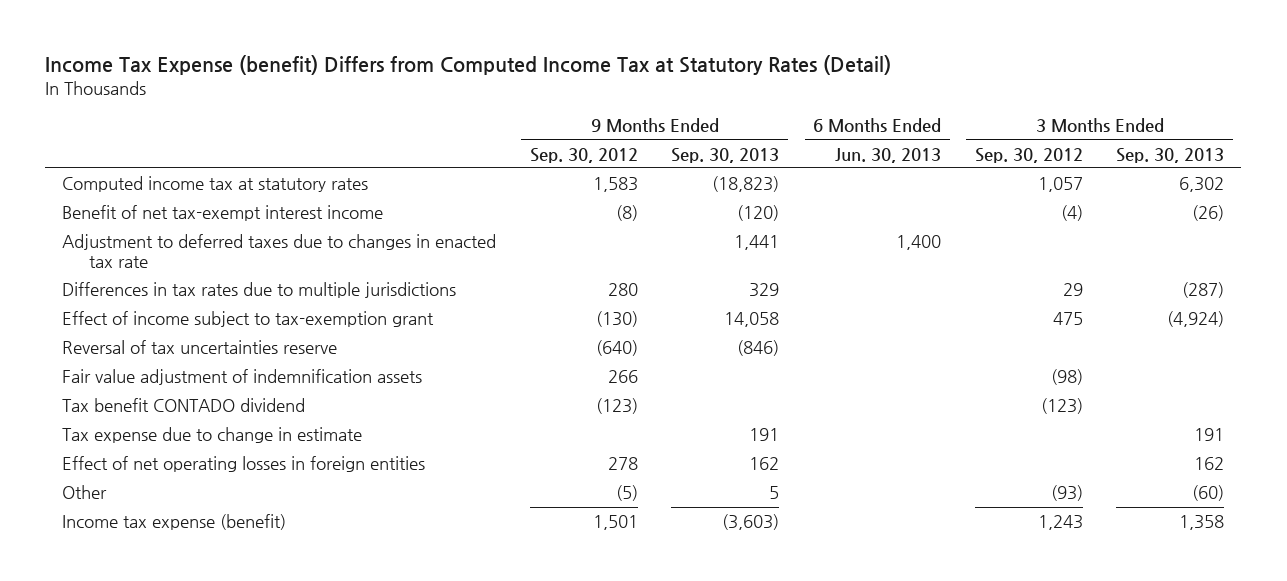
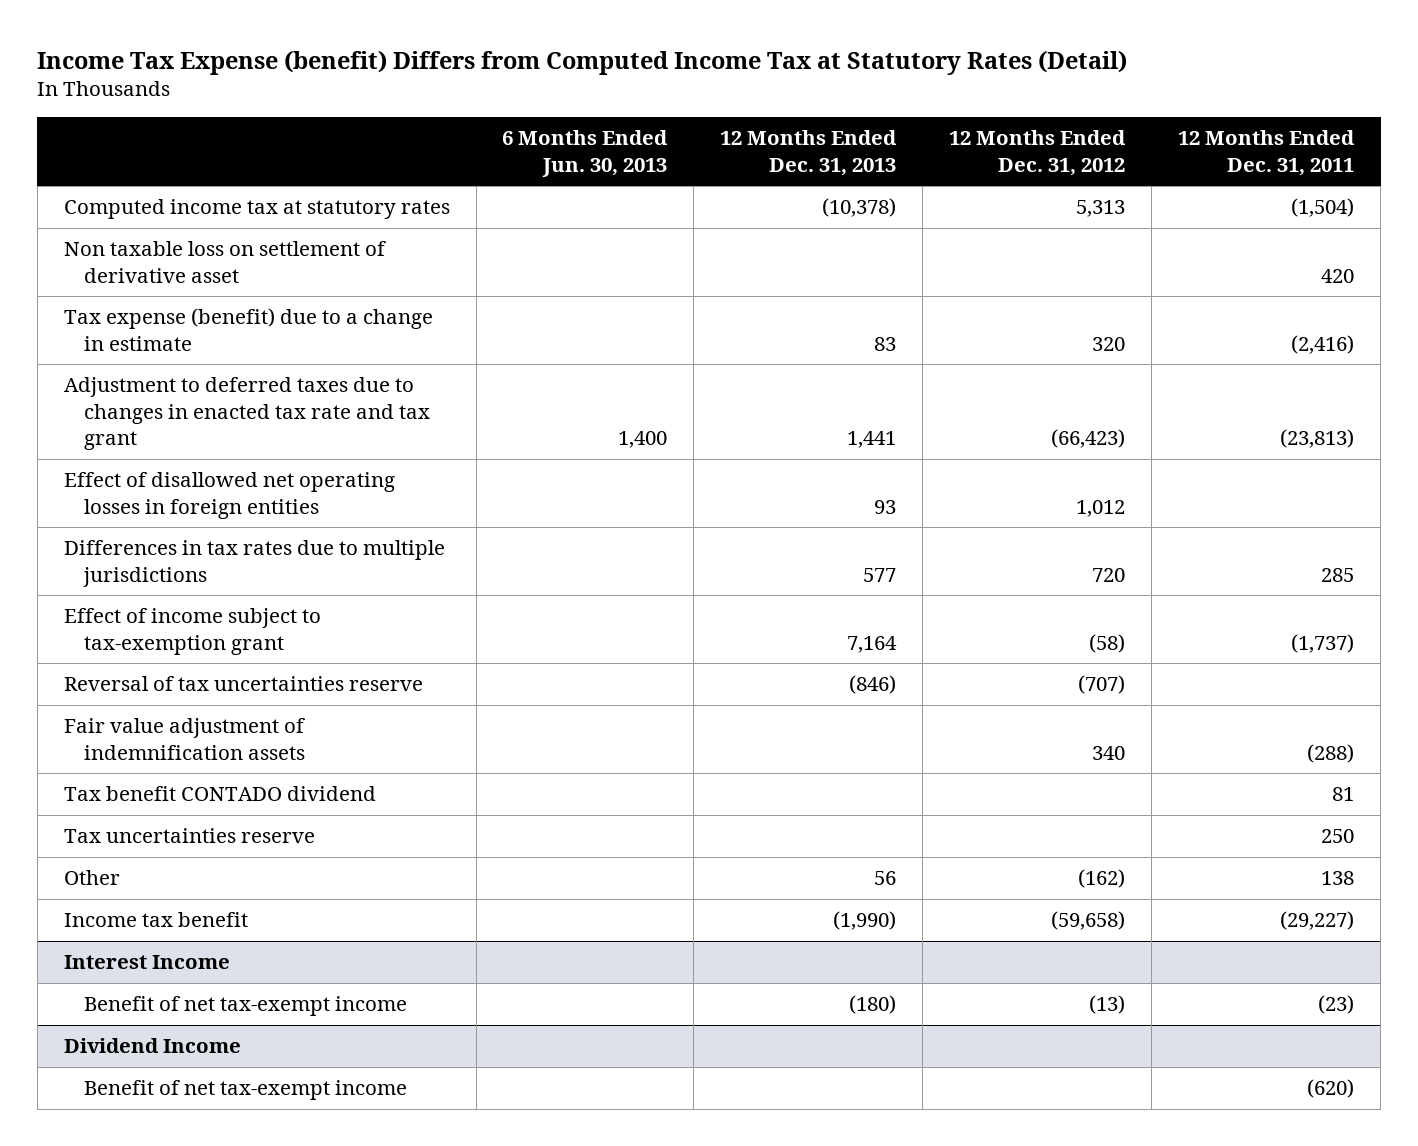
- | 9 Months Ended Sep. 30, 2012 | 9 Months Ended Sep. 30, 2013 | 6 Months Ended Jun. 30, 2013 | 3 Months Ended Sep. 30, 2012 | 3 Months Ended Sep. 30, 2013
+ | 6 Months Ended Jun. 30, 2013 | 12 Months Ended Dec. 31, 2013 | 12 Months Ended Dec. 31, 2012 | 12 Months Ended Dec. 31, 2011
- Benefit of net tax-exempt interest income | (8) | (120) | | (4) | (26)
- Adjustment to deferred taxes due to changes in enacted tax rate | | 1,441 | 1,400 | |
+ Non taxable loss on settlement of derivative asset | | | | 420
+ Tax expense (benefit) due to a change in estimate | | 83 | 320 | (2,416)
+ Adjustment to deferred taxes due to changes in enacted tax rate and tax grant | 1,400 | 1,441 | (66,423) | (23,813)
+ Effect of disallowed net operating losses in foreign entities | | 93 | 1,012 |
- Tax expense due to change in estimate | | 191 | | | 191
- Effect of net operating losses in foreign entities | 278 | 162 | | | 162
+ Tax uncertainties reserve | | | | 250
- Income tax expense (benefit) | 1,501 | (3,603) | | 1,243 | 1,358
+ Income tax benefit | | (1,990) | (59,658) | (29,227)
+ Interest Income
+ Benefit of net tax-exempt income | | (180) | (13) | (23)
+ Dividend Income
+ Benefit of net tax-exempt income | | | | (620)

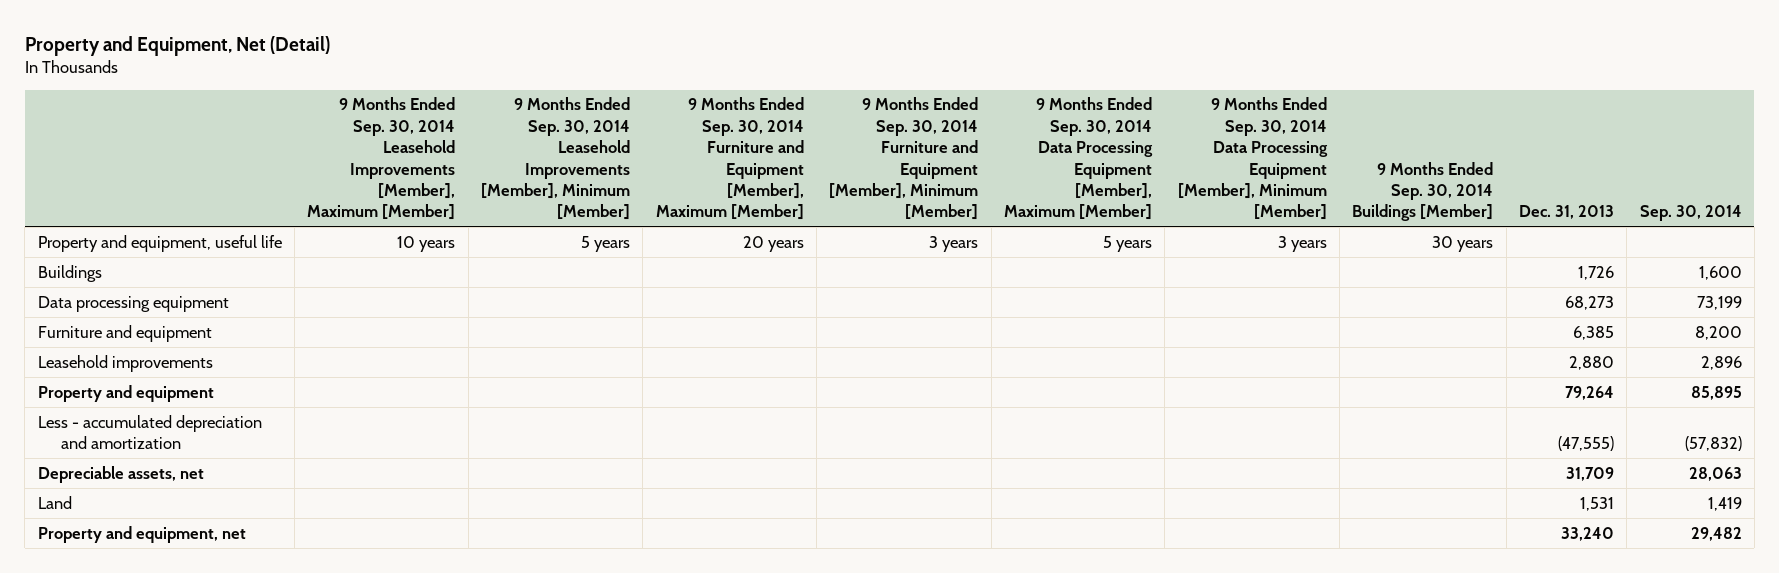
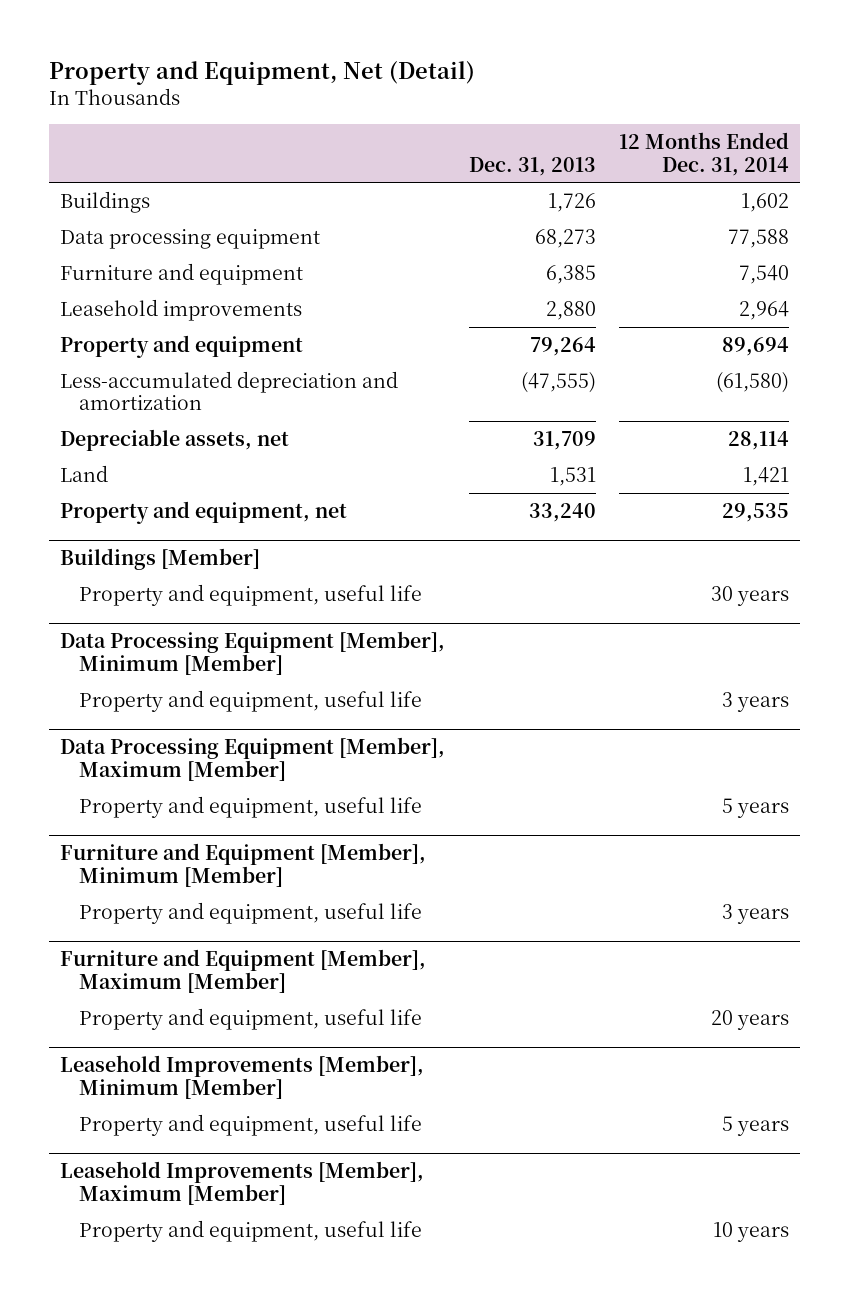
- | 9 Months Ended Sep. 30, 2014 Leasehold Improvements [Member], Maximum [Member] | 9 Months Ended Sep. 30, 2014 Leasehold Improvements [Member], Minimum [Member] | 9 Months Ended Sep. 30, 2014 Furniture and Equipment [Member], Maximum [Member] | 9 Months Ended Sep. 30, 2014 Furniture and Equipment [Member], Minimum [Member] | 9 Months Ended Sep. 30, 2014 Data Processing Equipment [Member], Maximum [Member] | 9 Months Ended Sep. 30, 2014 Data Processing Equipment [Member], Minimum [Member] | 9 Months Ended Sep. 30, 2014 Buildings [Member] | Dec. 31, 2013 | Sep. 30, 2014
+ | Dec. 31, 2013 | 12 Months Ended Dec. 31, 2014
- Property and equipment, useful life | 10 years | 5 years | 20 years | 3 years | 5 years | 3 years | 30 years | |
- Less - accumulated depreciation and amortization | | | | | | | | (47,555) | (57,832)
+ Less-accumulated depreciation and amortization | (47,555) | (61,580)
+ Buildings [Member]
+ Property and equipment, useful life | | 30 years
+ Data Processing Equipment [Member], Minimum [Member]
+ Property and equipment, useful life | | 3 years
+ Data Processing Equipment [Member], Maximum [Member]
+ Property and equipment, useful life | | 5 years
+ Furniture and Equipment [Member], Minimum [Member]
+ Property and equipment, useful life | | 3 years
+ Furniture and Equipment [Member], Maximum [Member]
+ Property and equipment, useful life | | 20 years
+ Leasehold Improvements [Member], Minimum [Member]
+ Property and equipment, useful life | | 5 years
+ Leasehold Improvements [Member], Maximum [Member]
+ Property and equipment, useful life | | 10 years

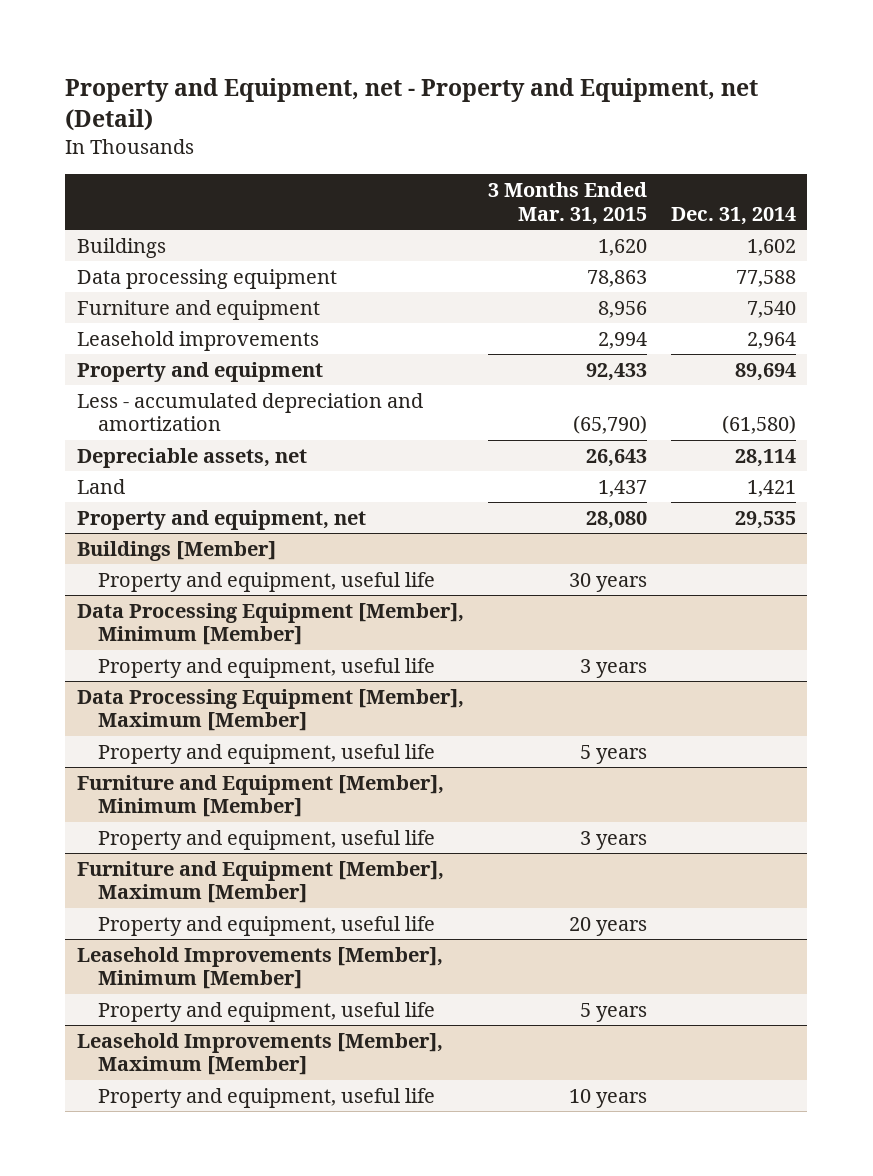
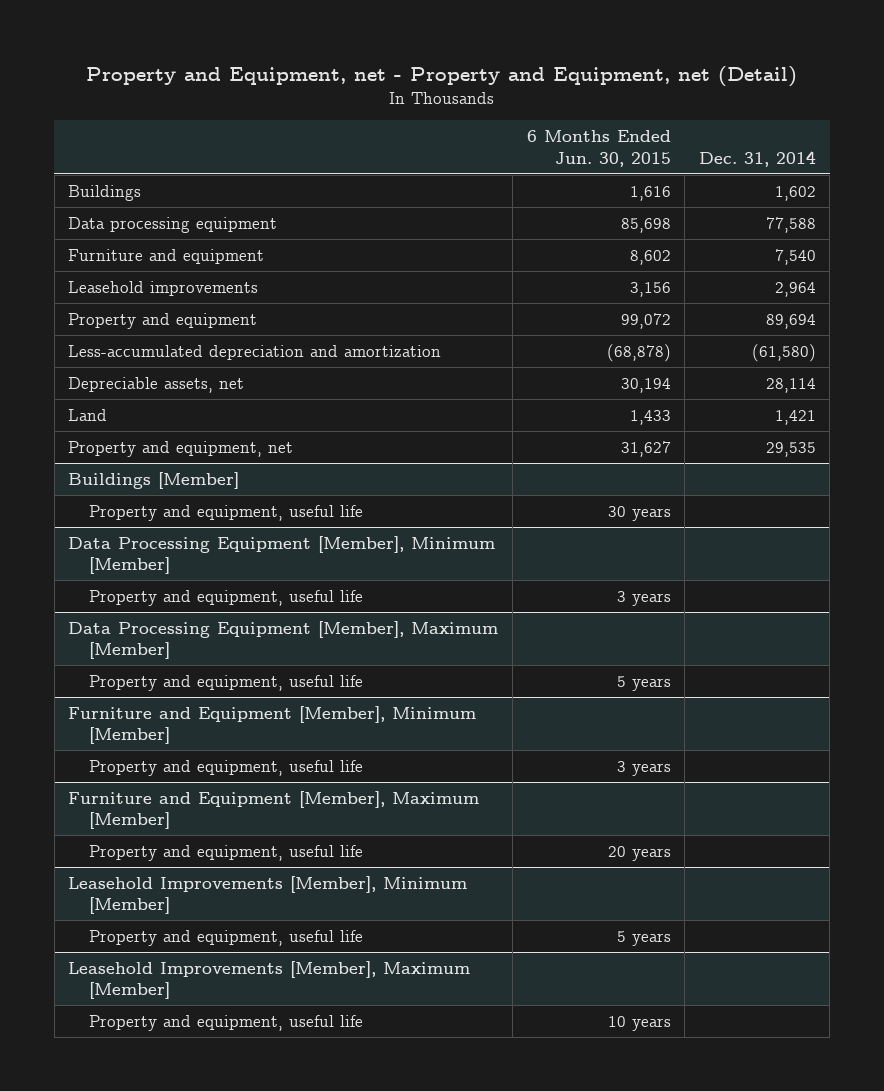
- | 3 Months Ended Mar. 31, 2015 | Dec. 31, 2014
+ | 6 Months Ended Jun. 30, 2015 | Dec. 31, 2014
- Less - accumulated depreciation and amortization | (65,790) | (61,580)
+ Less-accumulated depreciation and amortization | (68,878) | (61,580)

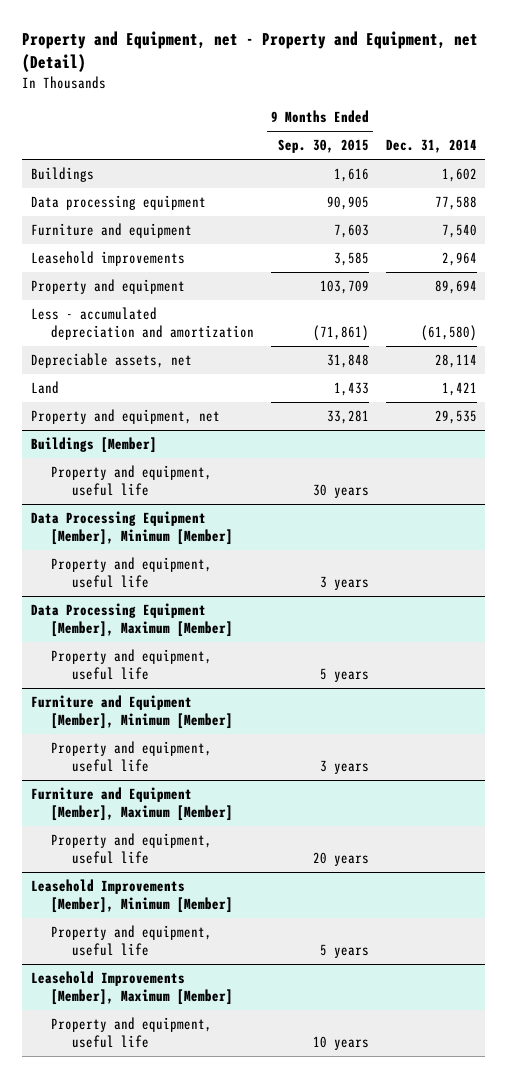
- | 6 Months Ended Jun. 30, 2015 | Dec. 31, 2014
+ | 9 Months Ended Sep. 30, 2015 | Dec. 31, 2014
- Less-accumulated depreciation and amortization | (68,878) | (61,580)
+ Less - accumulated depreciation and amortization | (71,861) | (61,580)

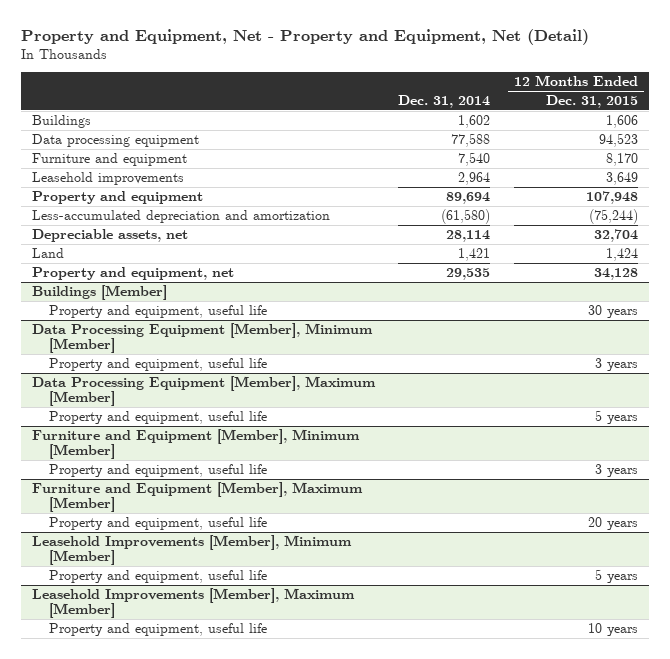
- Property and Equipment, net - Property and Equipment, net (Detail)
+ Property and Equipment, Net - Property and Equipment, Net (Detail)
- | 9 Months Ended Sep. 30, 2015 | Dec. 31, 2014
+ | Dec. 31, 2014 | 12 Months Ended Dec. 31, 2015
- Less - accumulated depreciation and amortization | (71,861) | (61,580)
+ Less-accumulated depreciation and amortization | (61,580) | (75,244)

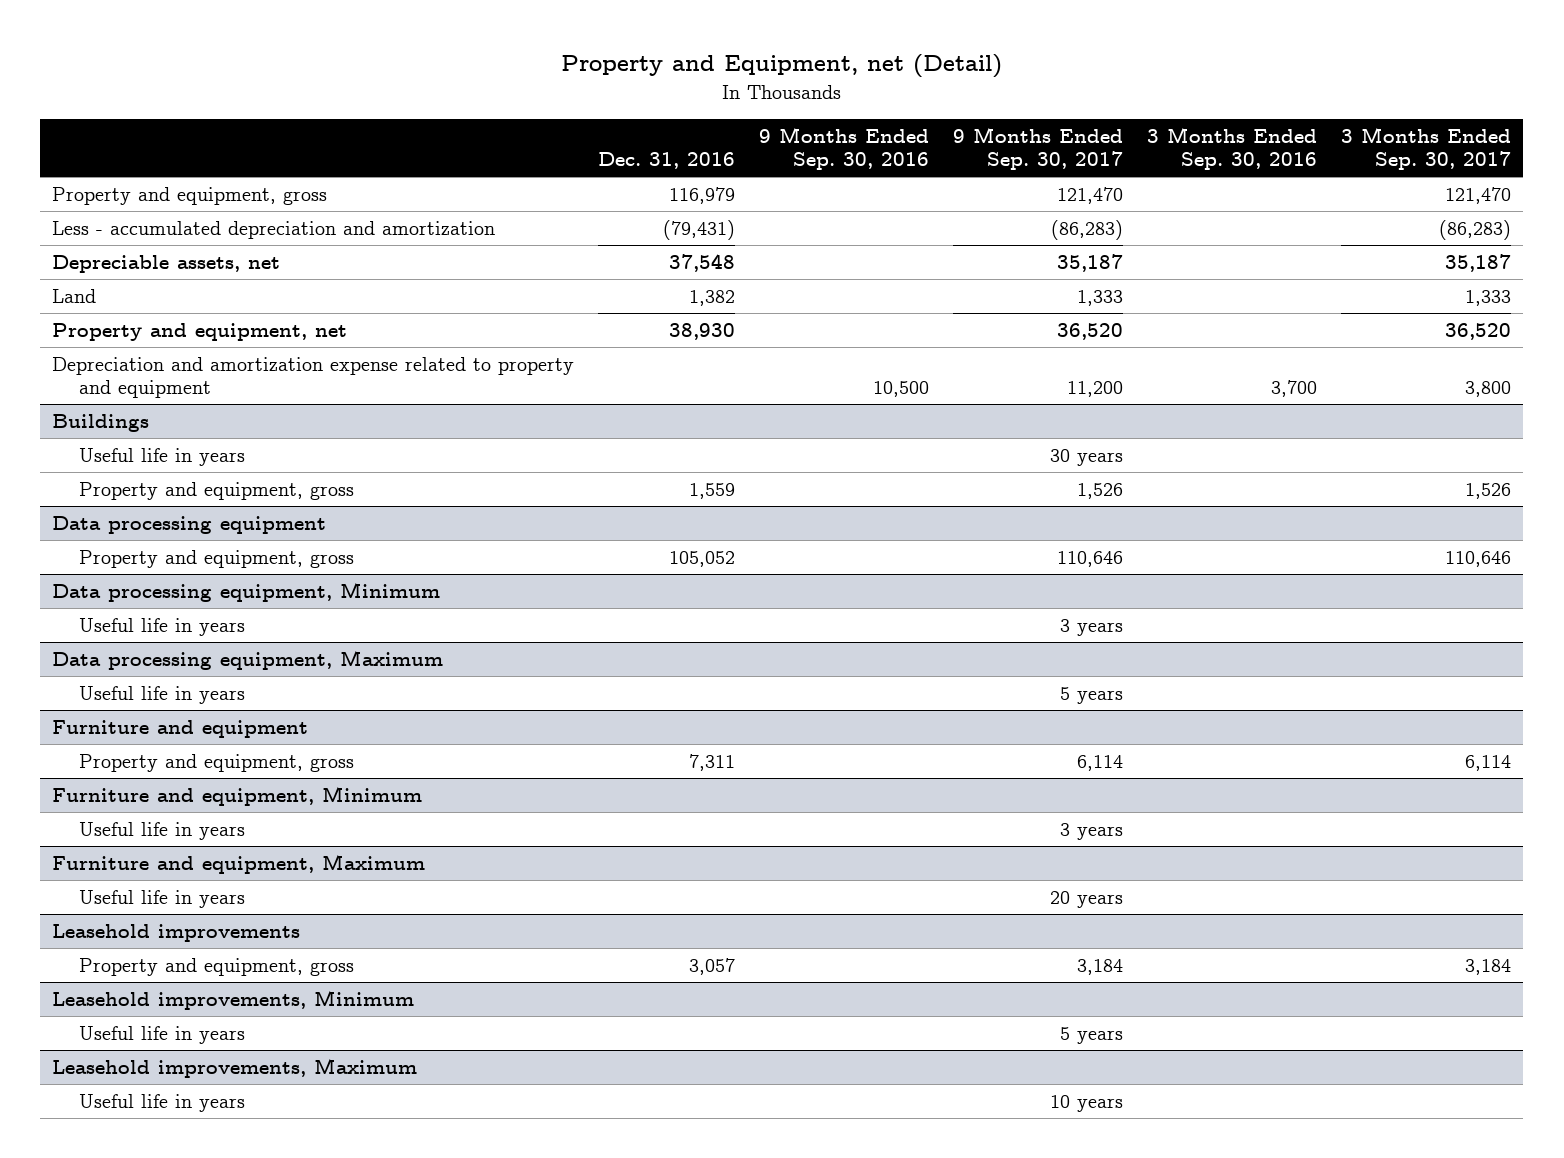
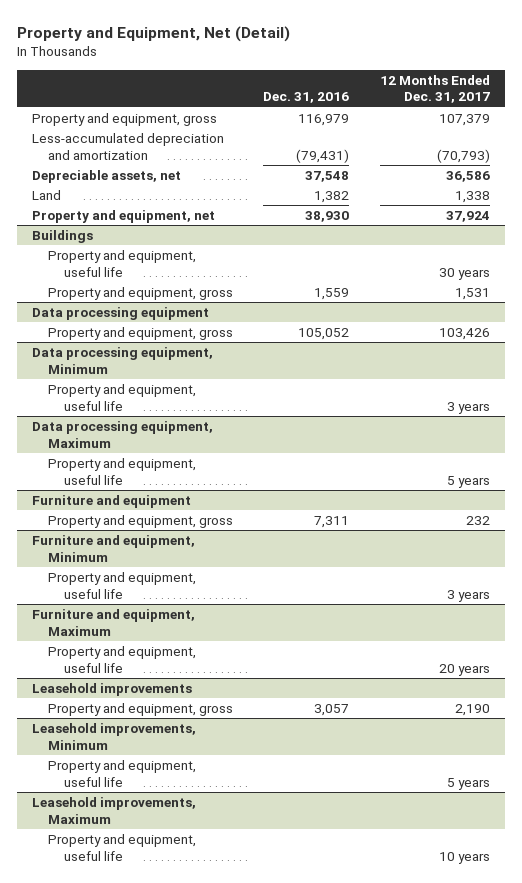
- Property and Equipment, net (Detail)
+ Property and Equipment, Net (Detail)
- | Dec. 31, 2016 | 9 Months Ended Sep. 30, 2016 | 9 Months Ended Sep. 30, 2017 | 3 Months Ended Sep. 30, 2016 | 3 Months Ended Sep. 30, 2017
+ | Dec. 31, 2016 | 12 Months Ended Dec. 31, 2017
- Less - accumulated depreciation and amortization | (79,431) | | (86,283) | | (86,283)
+ Less-accumulated depreciation and amortization | (79,431) | (70,793)
- Depreciation and amortization expense related to property and equipment | | 10,500 | 11,200 | 3,700 | 3,800
@ Buildings
- Useful life in years | | | 30 years | |
+ Property and equipment, useful life | | 30 years
@ Data processing equipment, Minimum
- Useful life in years | | | 3 years | |
+ Property and equipment, useful life | | 3 years
@ Data processing equipment, Maximum
- Useful life in years | | | 5 years | |
+ Property and equipment, useful life | | 5 years
@ Furniture and equipment, Minimum
- Useful life in years | | | 3 years | |
+ Property and equipment, useful life | | 3 years
@ Furniture and equipment, Maximum
- Useful life in years | | | 20 years | |
+ Property and equipment, useful life | | 20 years
@ Leasehold improvements, Minimum
- Useful life in years | | | 5 years | |
+ Property and equipment, useful life | | 5 years
@ Leasehold improvements, Maximum
- Useful life in years | | | 10 years | |
+ Property and equipment, useful life | | 10 years

